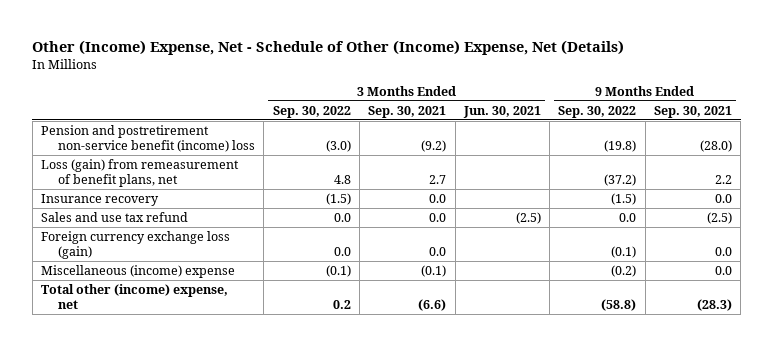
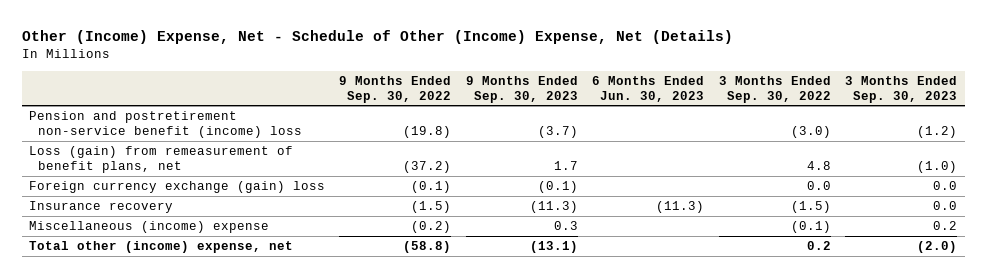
- | 3 Months Ended Sep. 30, 2022 | 3 Months Ended Sep. 30, 2021 | 3 Months Ended Jun. 30, 2021 | 9 Months Ended Sep. 30, 2022 | 9 Months Ended Sep. 30, 2021
+ | 9 Months Ended Sep. 30, 2022 | 9 Months Ended Sep. 30, 2023 | 6 Months Ended Jun. 30, 2023 | 3 Months Ended Sep. 30, 2022 | 3 Months Ended Sep. 30, 2023
+ Foreign currency exchange (gain) loss | (0.1) | (0.1) | | 0.0 | 0.0
- Sales and use tax refund | 0.0 | 0.0 | (2.5) | 0.0 | (2.5)
- Foreign currency exchange loss (gain) | 0.0 | 0.0 | | (0.1) | 0.0

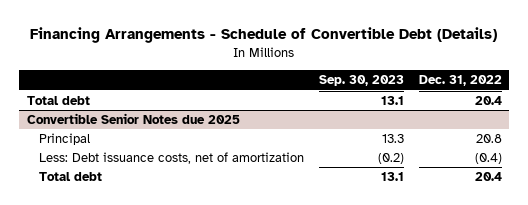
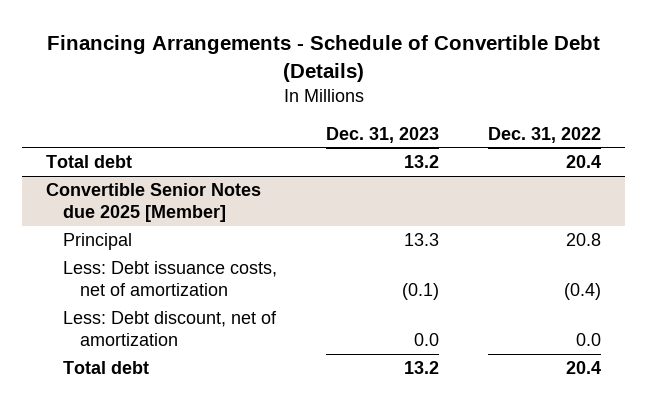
- | Sep. 30, 2023 | Dec. 31, 2022
+ | Dec. 31, 2023 | Dec. 31, 2022
- Convertible Senior Notes due 2025
+ Convertible Senior Notes due 2025 [Member]
+ Less: Debt discount, net of amortization | 0.0 | 0.0

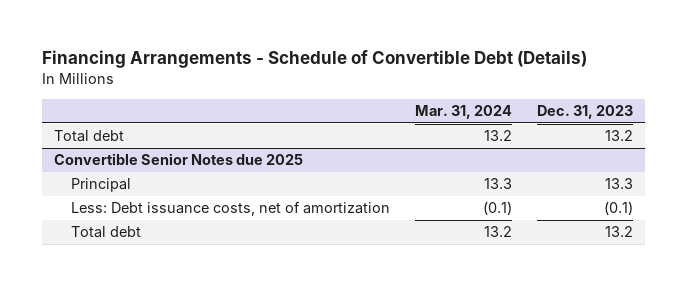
- | Dec. 31, 2023 | Dec. 31, 2022
+ | Mar. 31, 2024 | Dec. 31, 2023
- Convertible Senior Notes due 2025 [Member]
+ Convertible Senior Notes due 2025
- Less: Debt discount, net of amortization | 0.0 | 0.0

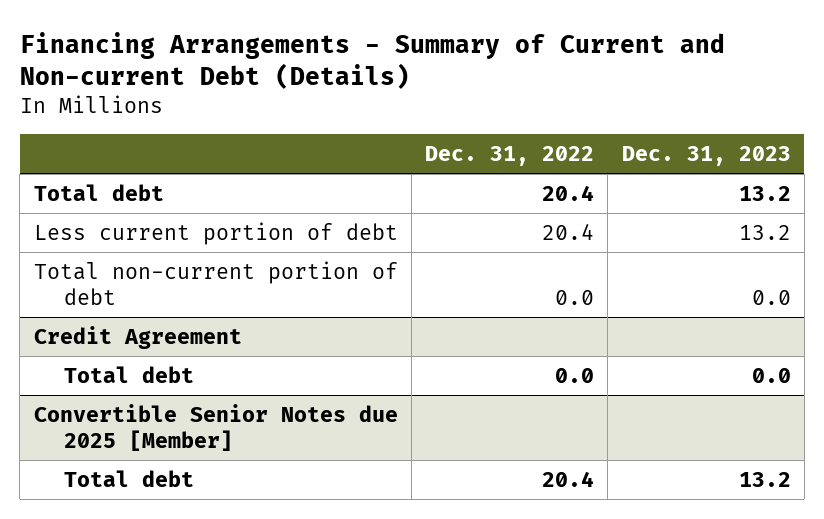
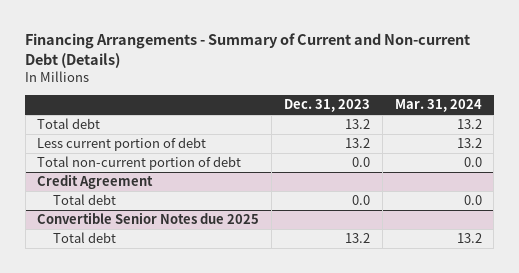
- | Dec. 31, 2022 | Dec. 31, 2023
+ | Dec. 31, 2023 | Mar. 31, 2024
- Convertible Senior Notes due 2025 [Member]
+ Convertible Senior Notes due 2025

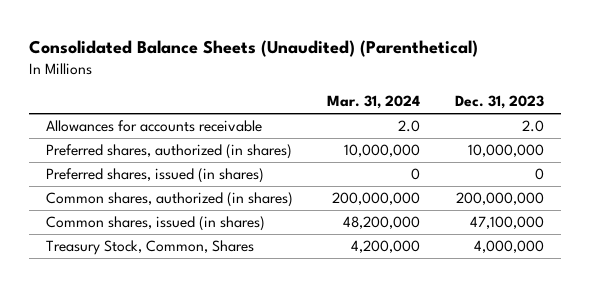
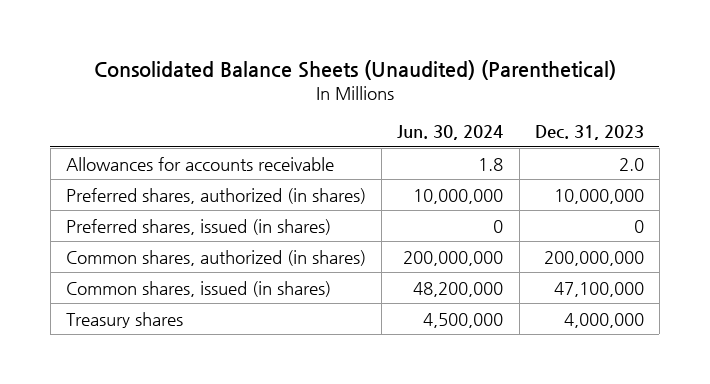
- | Mar. 31, 2024 | Dec. 31, 2023
+ | Jun. 30, 2024 | Dec. 31, 2023
- Treasury Stock, Common, Shares | 4,200,000 | 4,000,000
+ Treasury shares | 4,500,000 | 4,000,000

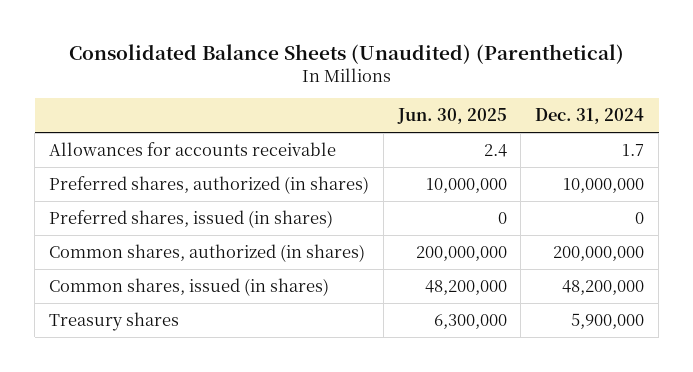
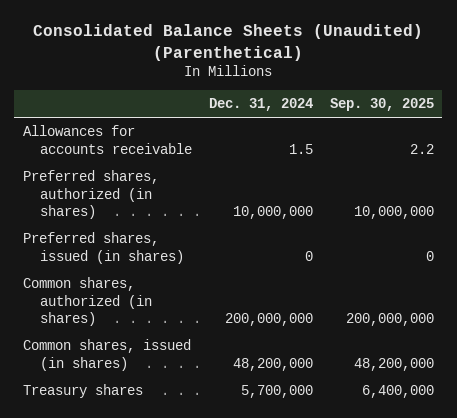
- | Jun. 30, 2025 | Dec. 31, 2024
+ | Dec. 31, 2024 | Sep. 30, 2025
- Allowances for accounts receivable | 2.4 | 1.7
+ Allowances for accounts receivable | 1.5 | 2.2
- Treasury shares | 6,300,000 | 5,900,000
+ Treasury shares | 5,700,000 | 6,400,000

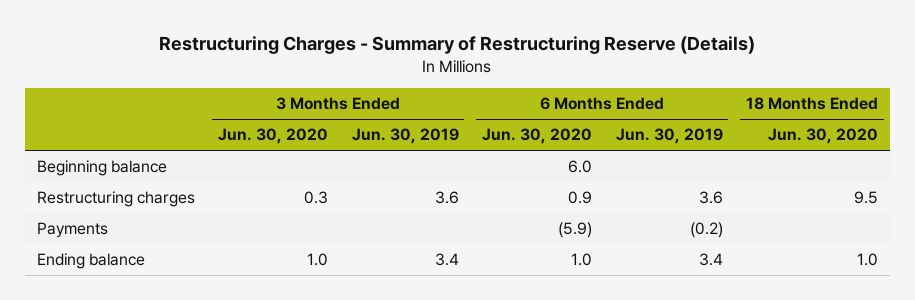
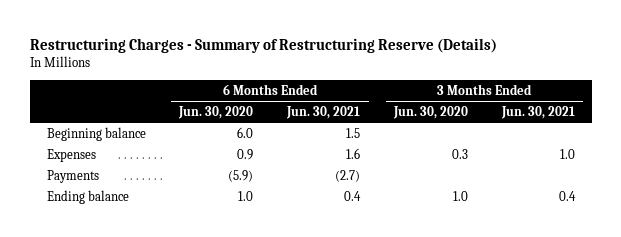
- | 3 Months Ended Jun. 30, 2020 | 3 Months Ended Jun. 30, 2019 | 6 Months Ended Jun. 30, 2020 | 6 Months Ended Jun. 30, 2019 | 18 Months Ended Jun. 30, 2020
+ | 6 Months Ended Jun. 30, 2020 | 6 Months Ended Jun. 30, 2021 | 3 Months Ended Jun. 30, 2020 | 3 Months Ended Jun. 30, 2021
- Restructuring charges | 0.3 | 3.6 | 0.9 | 3.6 | 9.5
+ Expenses | 0.9 | 1.6 | 0.3 | 1.0

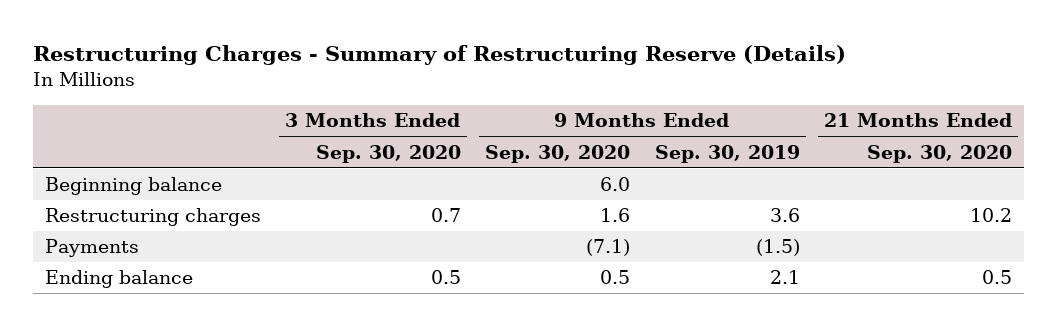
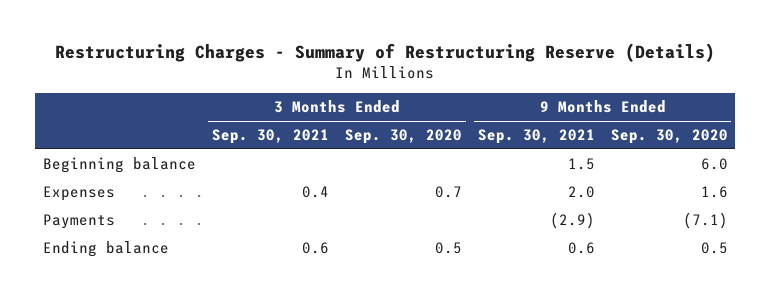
- | 3 Months Ended Sep. 30, 2020 | 9 Months Ended Sep. 30, 2020 | 9 Months Ended Sep. 30, 2019 | 21 Months Ended Sep. 30, 2020
+ | 3 Months Ended Sep. 30, 2021 | 3 Months Ended Sep. 30, 2020 | 9 Months Ended Sep. 30, 2021 | 9 Months Ended Sep. 30, 2020
- Restructuring charges | 0.7 | 1.6 | 3.6 | 10.2
+ Expenses | 0.4 | 0.7 | 2.0 | 1.6

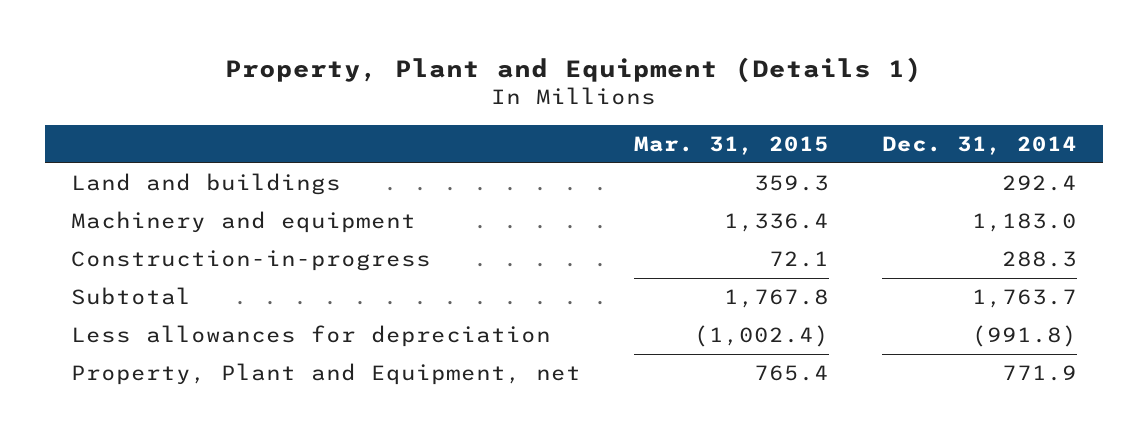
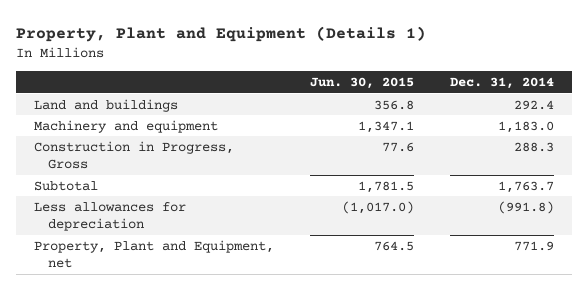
- | Mar. 31, 2015 | Dec. 31, 2014
+ | Jun. 30, 2015 | Dec. 31, 2014
- Construction-in-progress | 72.1 | 288.3
+ Construction in Progress, Gross | 77.6 | 288.3

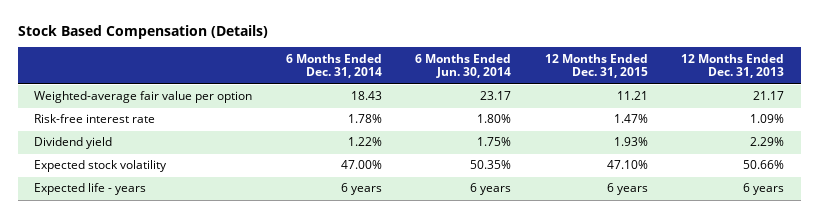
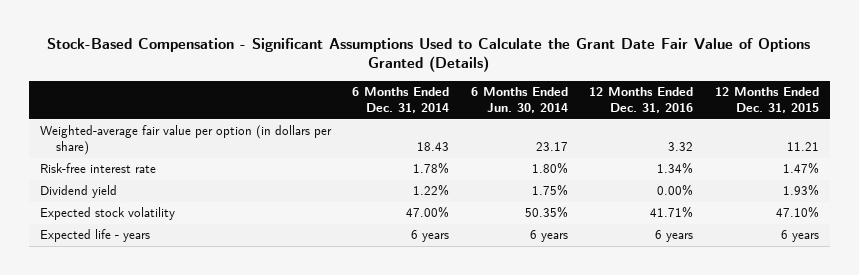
- Stock Based Compensation (Details)
+ Stock-Based Compensation - Significant Assumptions Used to Calculate the Grant Date Fair Value of Options Granted (Details)
- | 6 Months Ended Dec. 31, 2014 | 6 Months Ended Jun. 30, 2014 | 12 Months Ended Dec. 31, 2015 | 12 Months Ended Dec. 31, 2013
+ | 6 Months Ended Dec. 31, 2014 | 6 Months Ended Jun. 30, 2014 | 12 Months Ended Dec. 31, 2016 | 12 Months Ended Dec. 31, 2015
- Weighted-average fair value per option | 18.43 | 23.17 | 11.21 | 21.17
+ Weighted-average fair value per option (in dollars per share) | 18.43 | 23.17 | 3.32 | 11.21

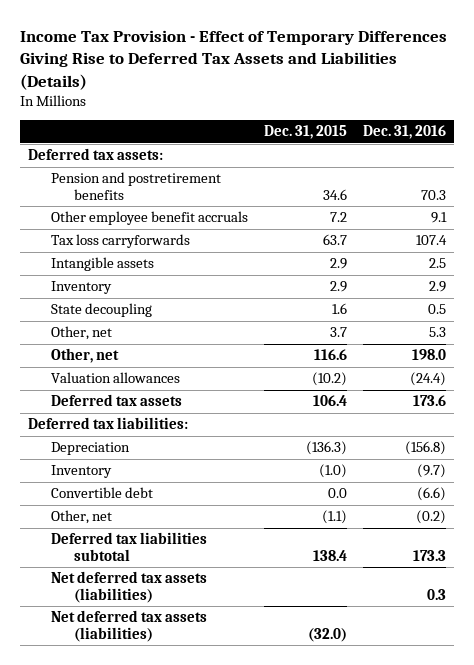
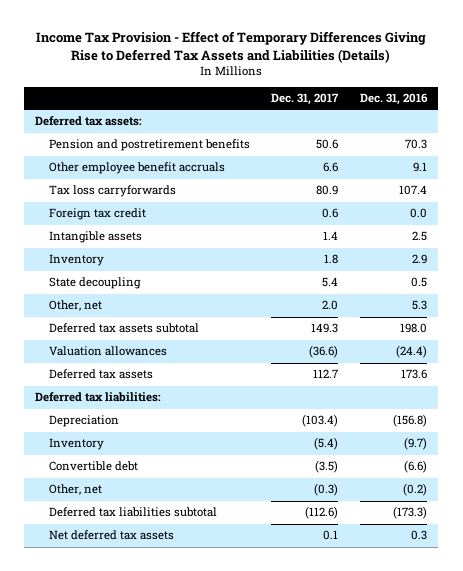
- | Dec. 31, 2015 | Dec. 31, 2016
+ | Dec. 31, 2017 | Dec. 31, 2016
+ Foreign tax credit | 0.6 | 0.0
- Other, net | 116.6 | 198.0
+ Deferred tax assets subtotal | 149.3 | 198.0
- Deferred tax liabilities subtotal | 138.4 | 173.3
- Net deferred tax assets (liabilities) | | 0.3
- Net deferred tax assets (liabilities) | (32.0) |
+ Deferred tax liabilities subtotal | (112.6) | (173.3)
+ Net deferred tax assets | 0.1 | 0.3

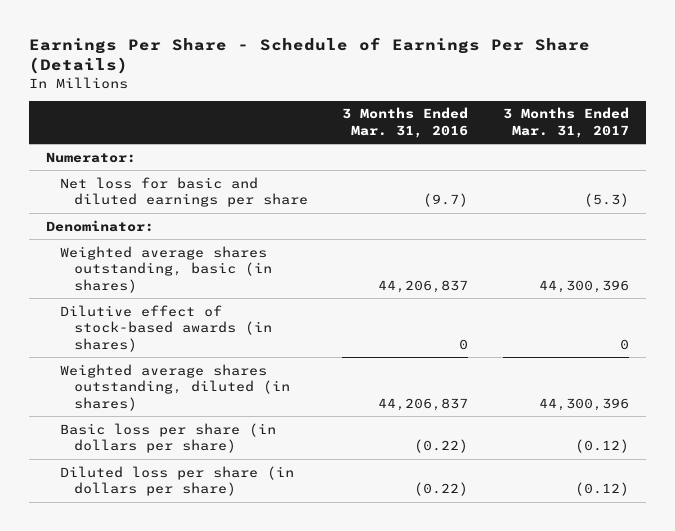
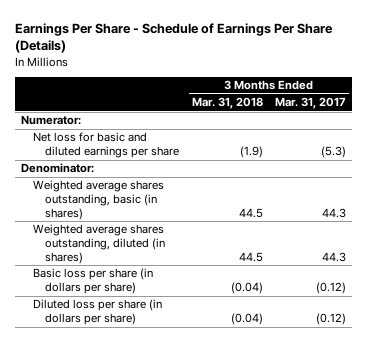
- | 3 Months Ended Mar. 31, 2016 | 3 Months Ended Mar. 31, 2017
+ | 3 Months Ended Mar. 31, 2018 | 3 Months Ended Mar. 31, 2017
- Weighted average shares outstanding, basic (in shares) | 44,206,837 | 44,300,396
- Dilutive effect of stock-based awards (in shares) | 0 | 0
- Weighted average shares outstanding, diluted (in shares) | 44,206,837 | 44,300,396
+ Weighted average shares outstanding, basic (in shares) | 44.5 | 44.3
+ Weighted average shares outstanding, diluted (in shares) | 44.5 | 44.3

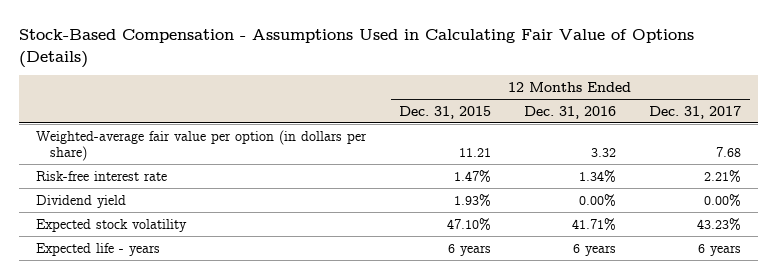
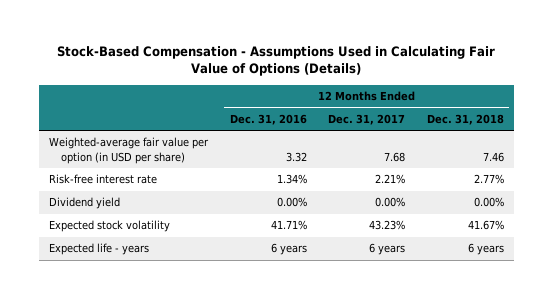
- | 12 Months Ended Dec. 31, 2015 | 12 Months Ended Dec. 31, 2016 | 12 Months Ended Dec. 31, 2017
+ | 12 Months Ended Dec. 31, 2016 | 12 Months Ended Dec. 31, 2017 | 12 Months Ended Dec. 31, 2018
- Weighted-average fair value per option (in dollars per share) | 11.21 | 3.32 | 7.68
+ Weighted-average fair value per option (in USD per share) | 3.32 | 7.68 | 7.46

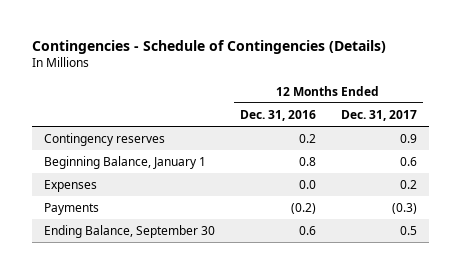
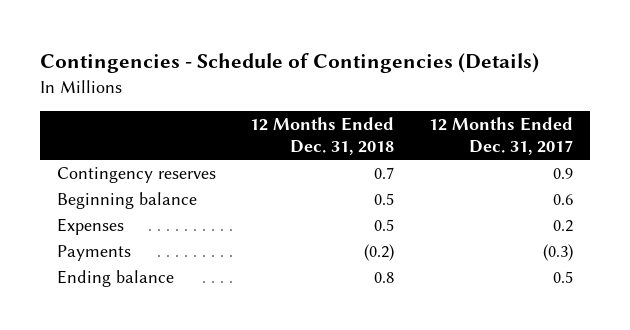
- | 12 Months Ended Dec. 31, 2016 | 12 Months Ended Dec. 31, 2017
+ | 12 Months Ended Dec. 31, 2018 | 12 Months Ended Dec. 31, 2017
- Beginning Balance, January 1 | 0.8 | 0.6
+ Beginning balance | 0.5 | 0.6
- Ending Balance, September 30 | 0.6 | 0.5
+ Ending balance | 0.8 | 0.5

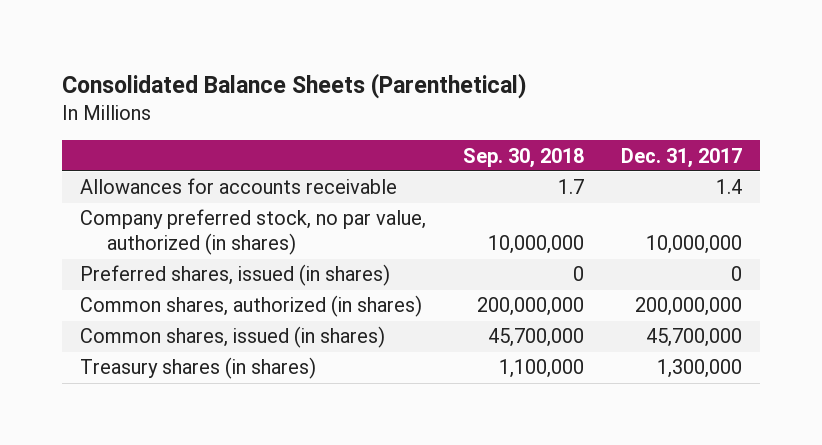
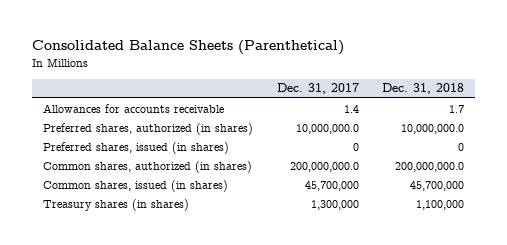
- | Sep. 30, 2018 | Dec. 31, 2017
+ | Dec. 31, 2017 | Dec. 31, 2018
- Company preferred stock, no par value, authorized (in shares) | 10,000,000 | 10,000,000
+ Preferred shares, authorized (in shares) | 10,000,000.0 | 10,000,000.0
- Common shares, authorized (in shares) | 200,000,000 | 200,000,000
+ Common shares, authorized (in shares) | 200,000,000.0 | 200,000,000.0

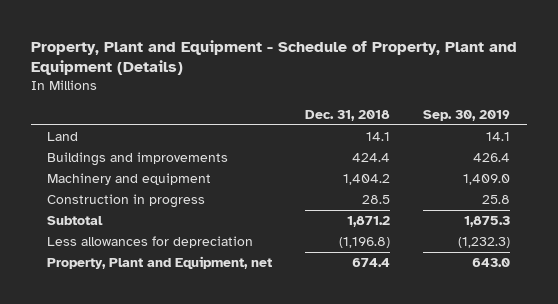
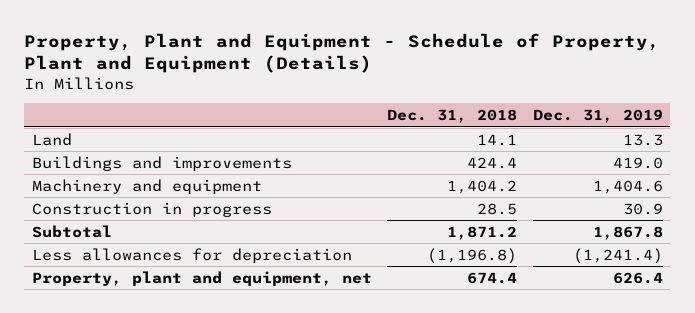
- | Dec. 31, 2018 | Sep. 30, 2019
+ | Dec. 31, 2018 | Dec. 31, 2019
- Property, Plant and Equipment, net | 674.4 | 643.0
+ Property, plant and equipment, net | 674.4 | 626.4

